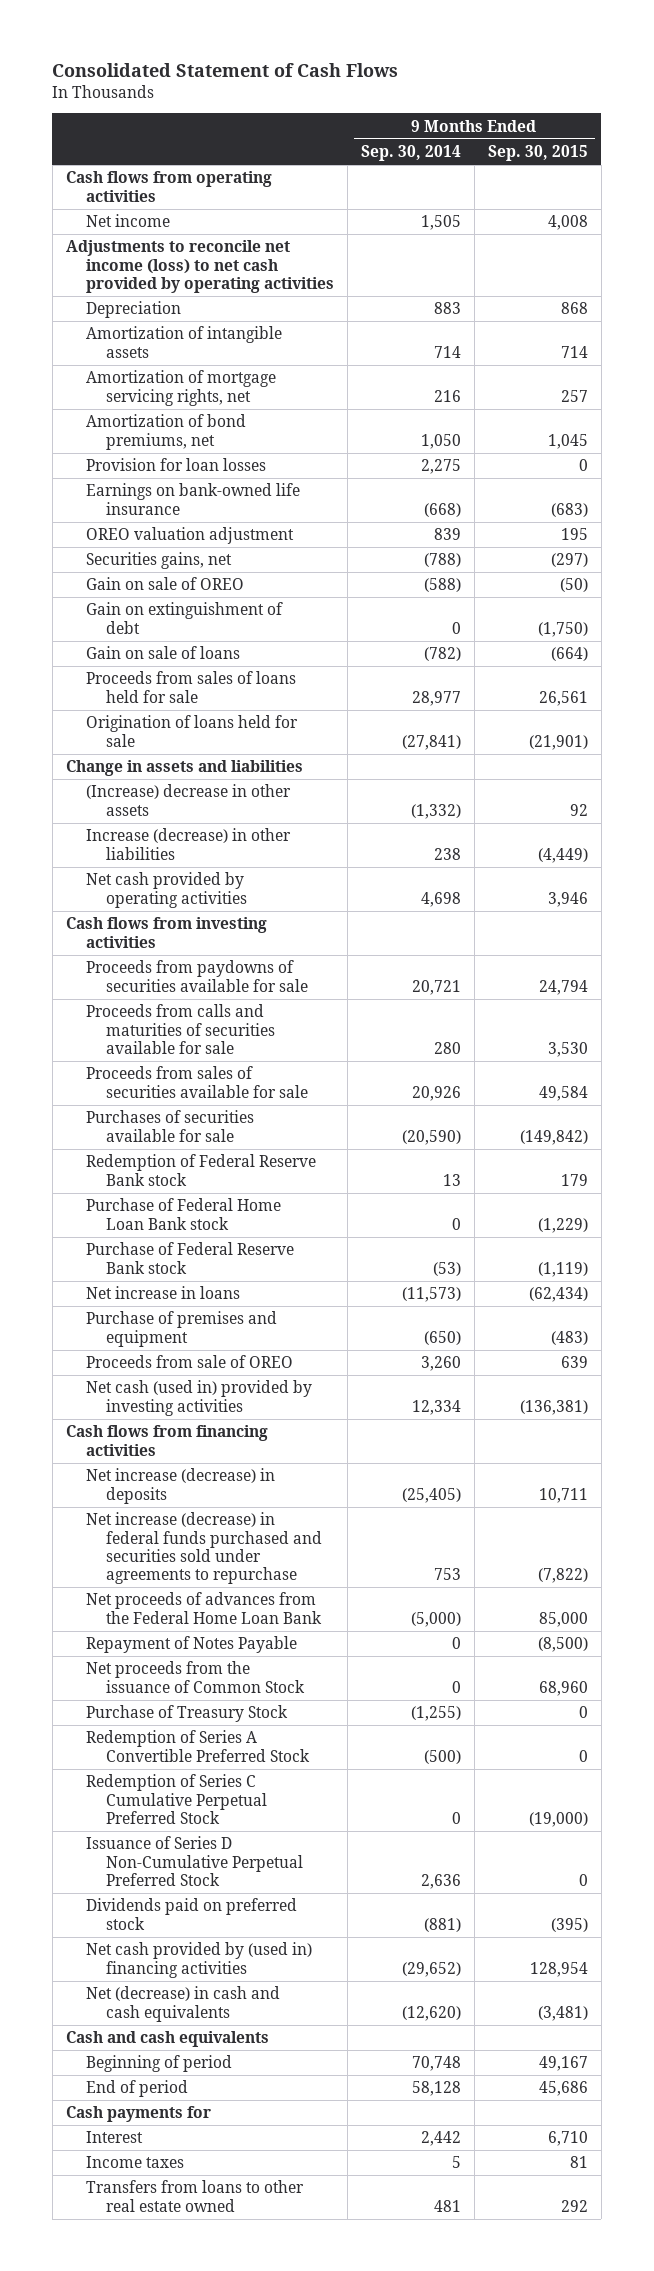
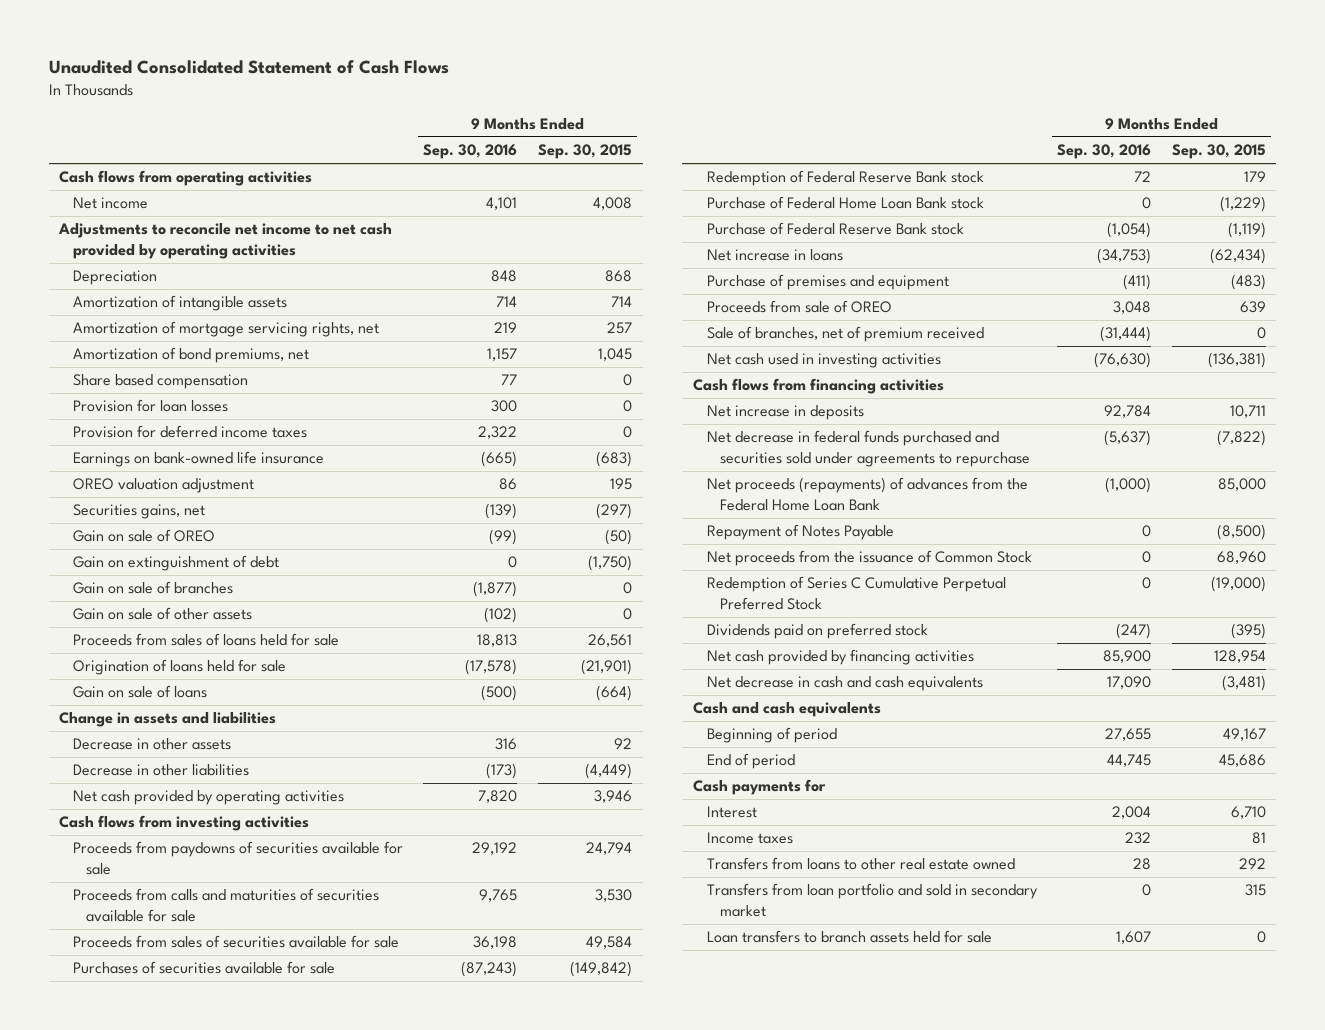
- Consolidated Statement of Cash Flows
+ Unaudited Consolidated Statement of Cash Flows
- | 9 Months Ended Sep. 30, 2014 | 9 Months Ended Sep. 30, 2015
+ | 9 Months Ended Sep. 30, 2016 | 9 Months Ended Sep. 30, 2015
- Adjustments to reconcile net income (loss) to net cash provided by operating activities
+ Adjustments to reconcile net income to net cash provided by operating activities
+ Share based compensation | 77 | 0
+ Provision for deferred income taxes | 2,322 | 0
+ Gain on sale of branches | (1,877) | 0
+ Gain on sale of other assets | (102) | 0
moved down: Gain on sale of loans | (500) | (664)
- (Increase) decrease in other assets | (1,332) | 92
- Increase (decrease) in other liabilities | 238 | (4,449)
+ Decrease in other assets | 316 | 92
+ Decrease in other liabilities | (173) | (4,449)
- Net cash (used in) provided by investing activities | 12,334 | (136,381)
+ Sale of branches, net of premium received | (31,444) | 0
+ Net cash used in investing activities | (76,630) | (136,381)
- Net increase (decrease) in deposits | (25,405) | 10,711
- Net increase (decrease) in federal funds purchased and securities sold under agreements to repurchase | 753 | (7,822)
- Net proceeds of advances from the Federal Home Loan Bank | (5,000) | 85,000
+ Net increase in deposits | 92,784 | 10,711
+ Net decrease in federal funds purchased and securities sold under agreements to repurchase | (5,637) | (7,822)
+ Net proceeds (repayments) of advances from the Federal Home Loan Bank | (1,000) | 85,000
- Purchase of Treasury Stock | (1,255) | 0
- Redemption of Series A Convertible Preferred Stock | (500) | 0
- Issuance of Series D Non-Cumulative Perpetual Preferred Stock | 2,636 | 0
- Net cash provided by (used in) financing activities | (29,652) | 128,954
- Net (decrease) in cash and cash equivalents | (12,620) | (3,481)
+ Net cash provided by financing activities | 85,900 | 128,954
+ Net decrease in cash and cash equivalents | 17,090 | (3,481)
+ Transfers from loan portfolio and sold in secondary market | 0 | 315
+ Loan transfers to branch assets held for sale | 1,607 | 0

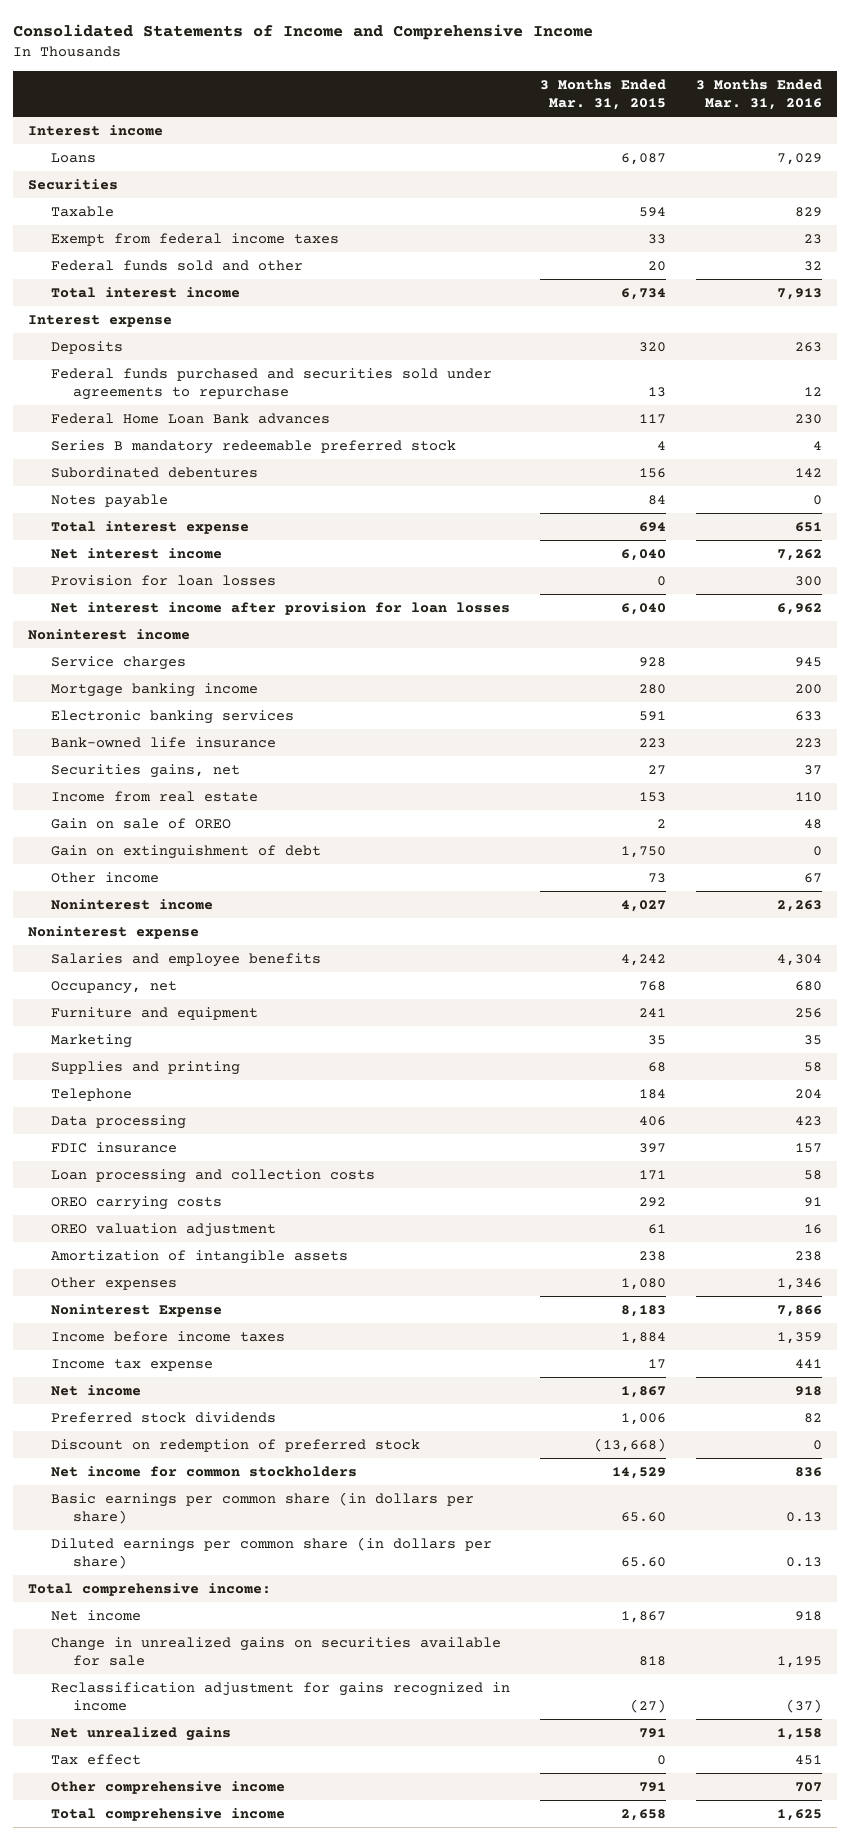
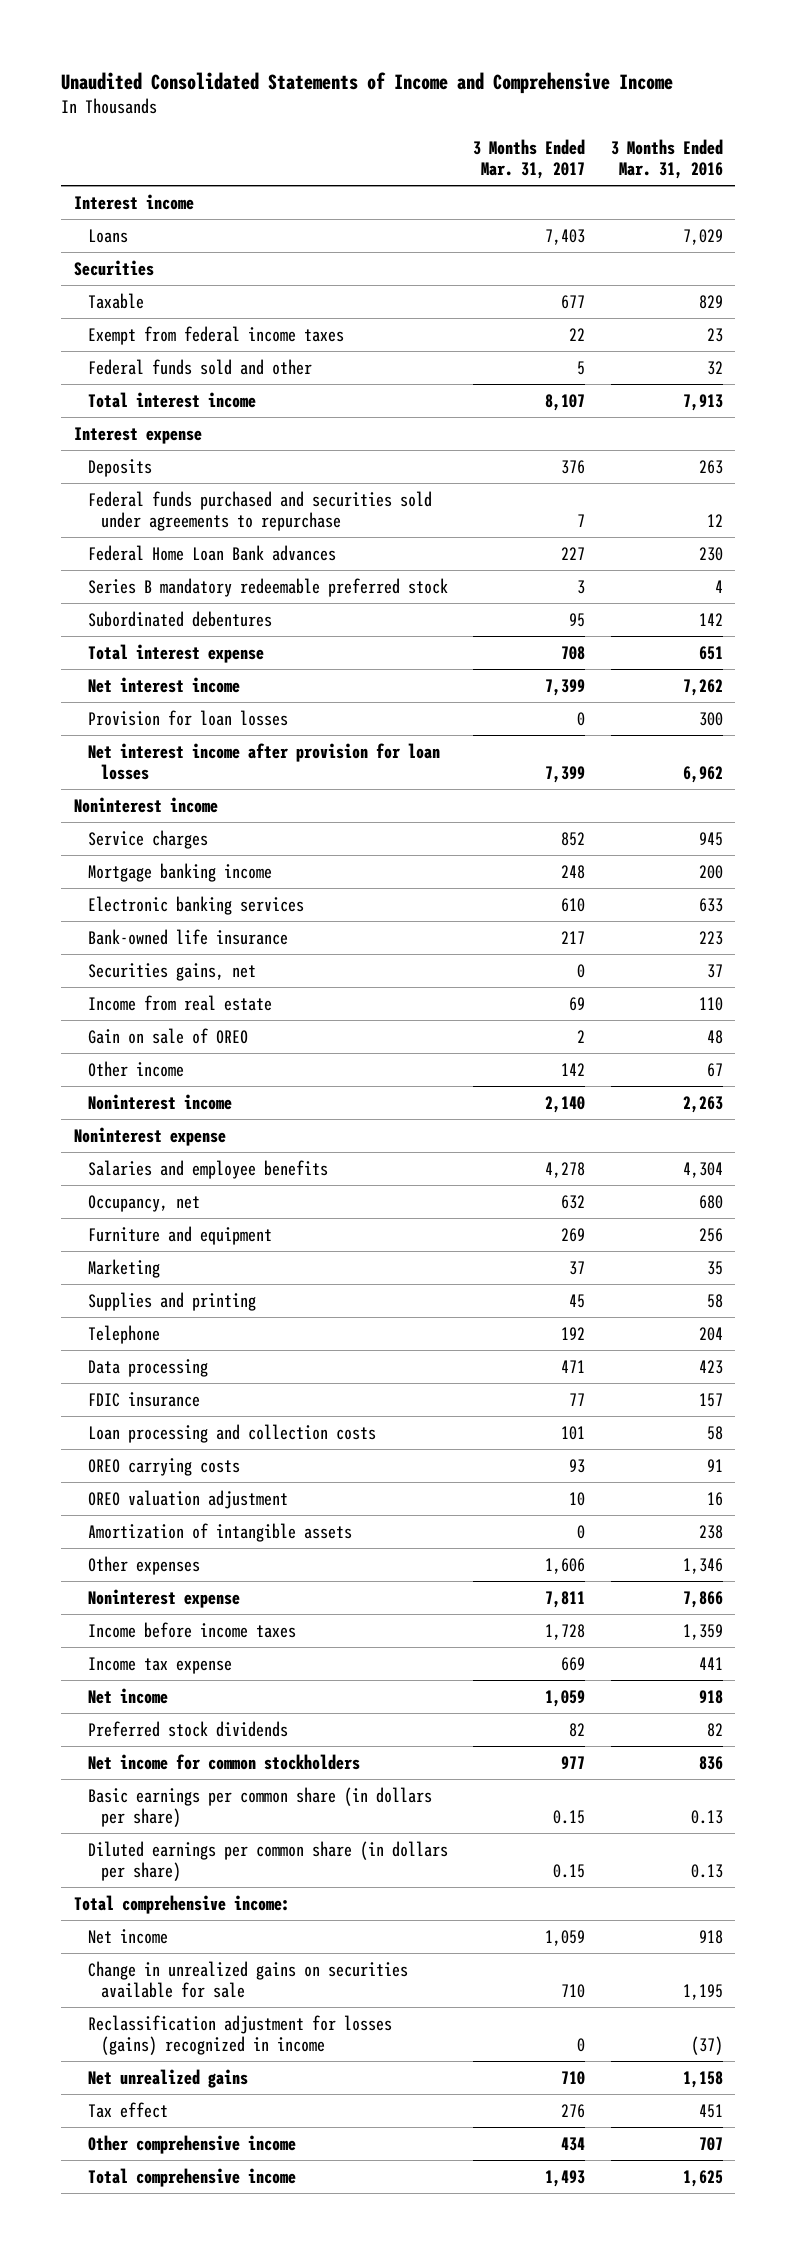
- Consolidated Statements of Income and Comprehensive Income
+ Unaudited Consolidated Statements of Income and Comprehensive Income
- | 3 Months Ended Mar. 31, 2015 | 3 Months Ended Mar. 31, 2016
+ | 3 Months Ended Mar. 31, 2017 | 3 Months Ended Mar. 31, 2016
- Notes payable | 84 | 0
- Gain on extinguishment of debt | 1,750 | 0
- Noninterest Expense | 8,183 | 7,866
+ Noninterest expense | 7,811 | 7,866
- Discount on redemption of preferred stock | (13,668) | 0
- Reclassification adjustment for gains recognized in income | (27) | (37)
+ Reclassification adjustment for losses (gains) recognized in income | 0 | (37)

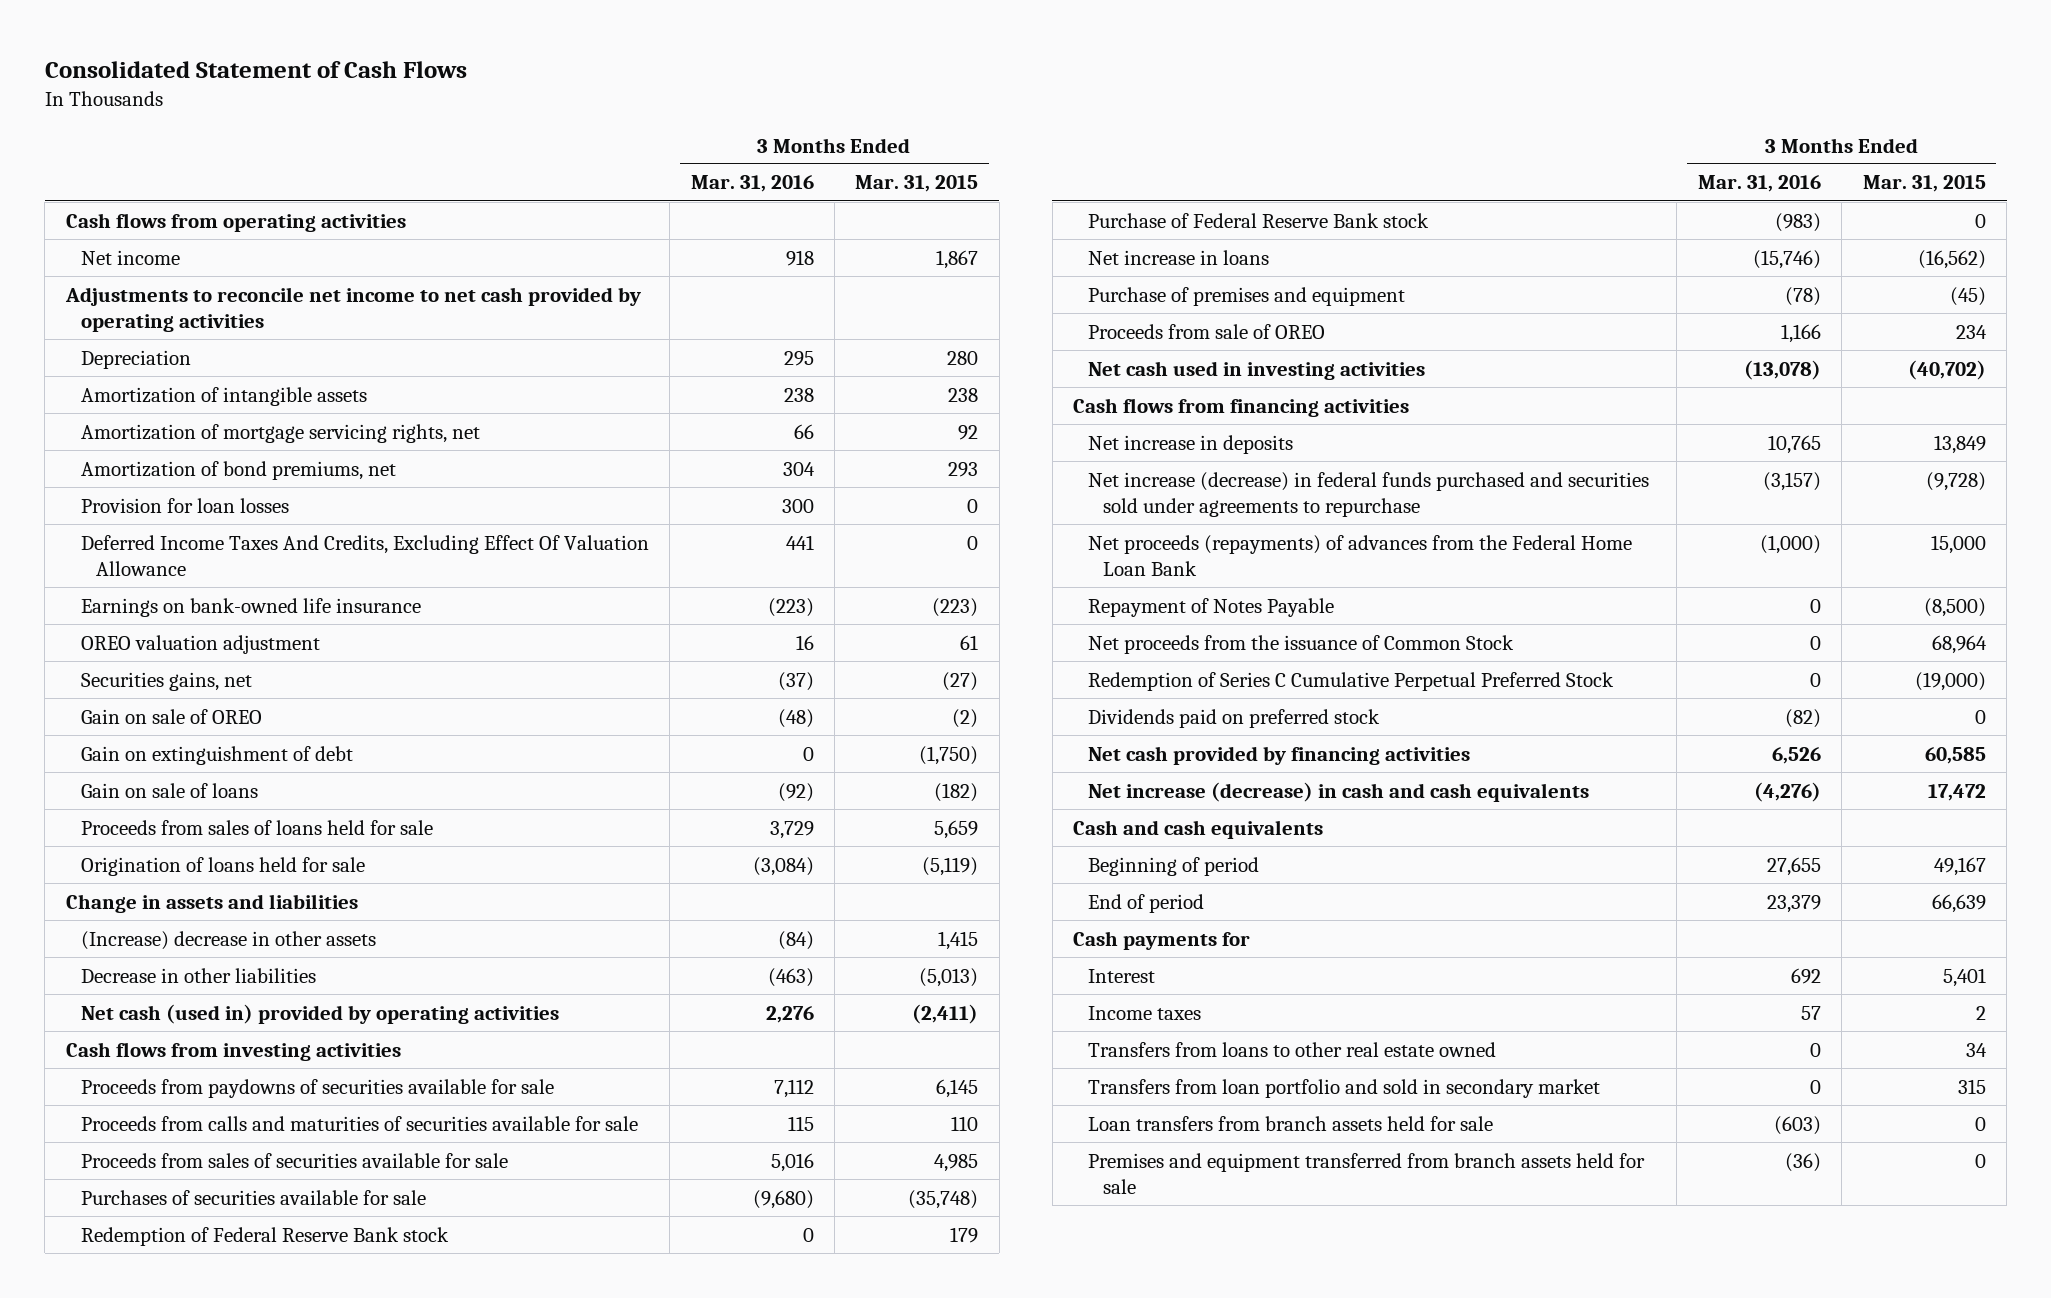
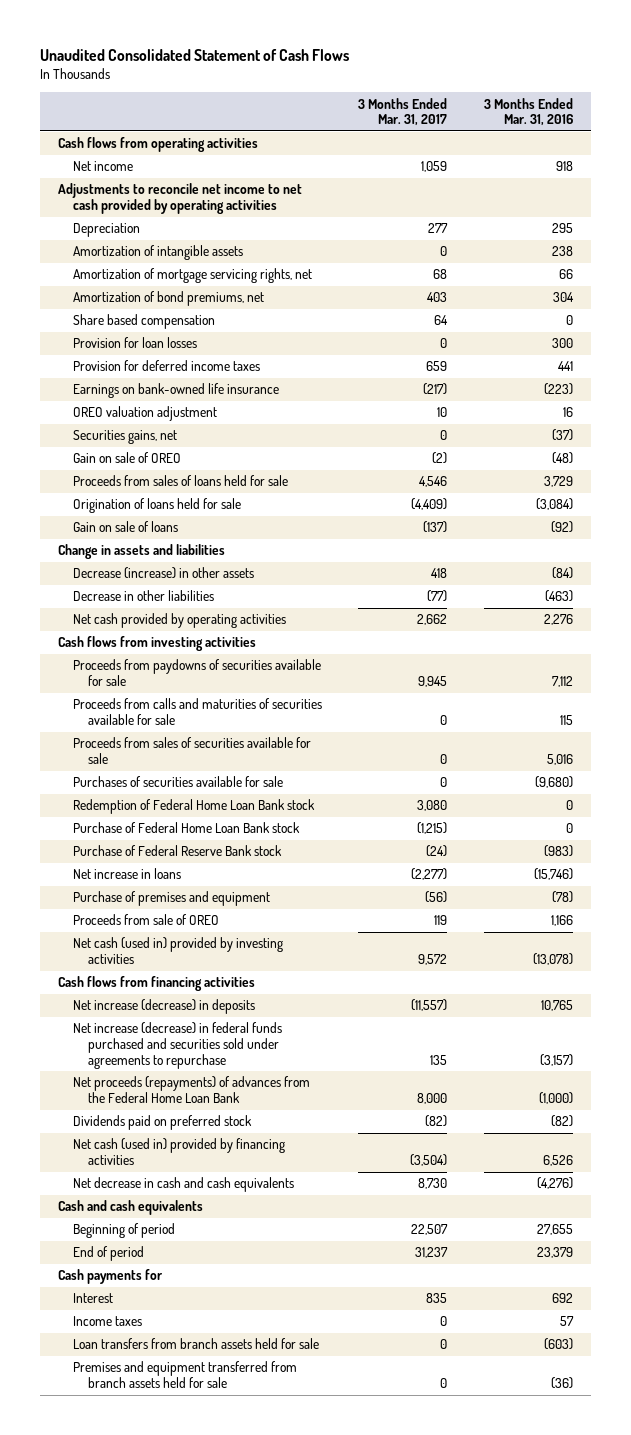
- Consolidated Statement of Cash Flows
+ Unaudited Consolidated Statement of Cash Flows
- | 3 Months Ended Mar. 31, 2016 | 3 Months Ended Mar. 31, 2015
+ | 3 Months Ended Mar. 31, 2017 | 3 Months Ended Mar. 31, 2016
+ Share based compensation | 64 | 0
- Deferred Income Taxes And Credits, Excluding Effect Of Valuation Allowance | 441 | 0
+ Provision for deferred income taxes | 659 | 441
- Gain on extinguishment of debt | 0 | (1,750)
moved down: Gain on sale of loans | (137) | (92)
- (Increase) decrease in other assets | (84) | 1,415
+ Decrease (increase) in other assets | 418 | (84)
- Net cash (used in) provided by operating activities | 2,276 | (2,411)
+ Net cash provided by operating activities | 2,662 | 2,276
- Redemption of Federal Reserve Bank stock | 0 | 179
+ Redemption of Federal Home Loan Bank stock | 3,080 | 0
+ Purchase of Federal Home Loan Bank stock | (1,215) | 0
- Net cash used in investing activities | (13,078) | (40,702)
+ Net cash (used in) provided by investing activities | 9,572 | (13,078)
- Net increase in deposits | 10,765 | 13,849
+ Net increase (decrease) in deposits | (11,557) | 10,765
- Repayment of Notes Payable | 0 | (8,500)
- Net proceeds from the issuance of Common Stock | 0 | 68,964
- Redemption of Series C Cumulative Perpetual Preferred Stock | 0 | (19,000)
- Net cash provided by financing activities | 6,526 | 60,585
- Net increase (decrease) in cash and cash equivalents | (4,276) | 17,472
+ Net cash (used in) provided by financing activities | (3,504) | 6,526
+ Net decrease in cash and cash equivalents | 8,730 | (4,276)
- Transfers from loans to other real estate owned | 0 | 34
- Transfers from loan portfolio and sold in secondary market | 0 | 315

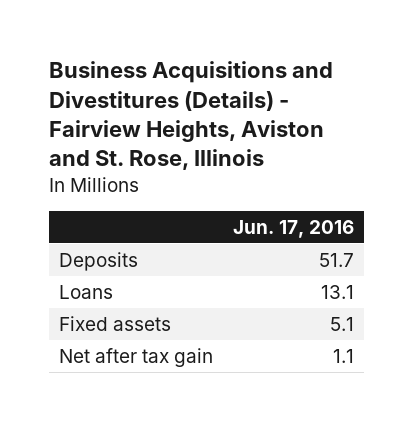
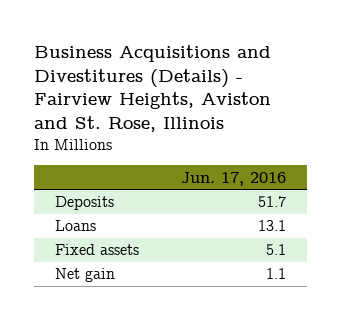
- Net after tax gain | 1.1
+ Net gain | 1.1

